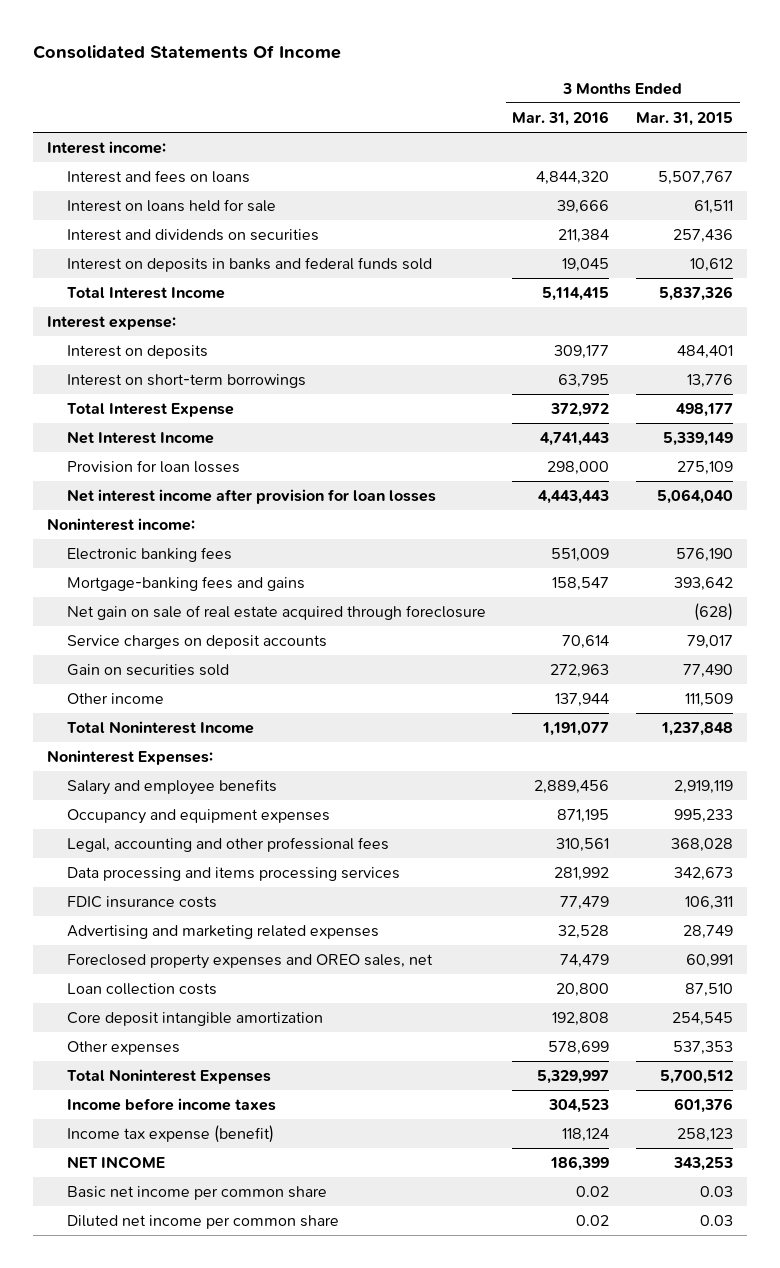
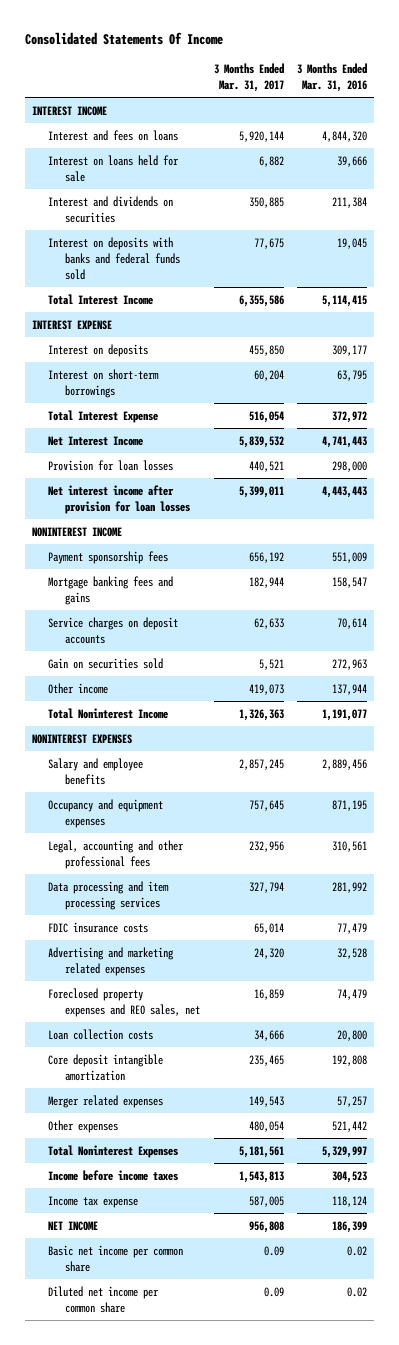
- | 3 Months Ended Mar. 31, 2016 | 3 Months Ended Mar. 31, 2015
+ | 3 Months Ended Mar. 31, 2017 | 3 Months Ended Mar. 31, 2016
- Interest income:
+ INTEREST INCOME
- Interest on deposits in banks and federal funds sold | 19,045 | 10,612
+ Interest on deposits with banks and federal funds sold | 77,675 | 19,045
- Interest expense:
+ INTEREST EXPENSE
- Noninterest income:
- Electronic banking fees | 551,009 | 576,190
- Mortgage-banking fees and gains | 158,547 | 393,642
- Net gain on sale of real estate acquired through foreclosure | | (628)
+ NONINTEREST INCOME
+ Payment sponsorship fees | 656,192 | 551,009
+ Mortgage banking fees and gains | 182,944 | 158,547
- Noninterest Expenses:
+ NONINTEREST EXPENSES
- Data processing and items processing services | 281,992 | 342,673
+ Data processing and item processing services | 327,794 | 281,992
- Foreclosed property expenses and OREO sales, net | 74,479 | 60,991
+ Foreclosed property expenses and REO sales, net | 16,859 | 74,479
- Other expenses | 578,699 | 537,353
+ Merger related expenses | 149,543 | 57,257
+ Other expenses | 480,054 | 521,442
- Income tax expense (benefit) | 118,124 | 258,123
+ Income tax expense | 587,005 | 118,124

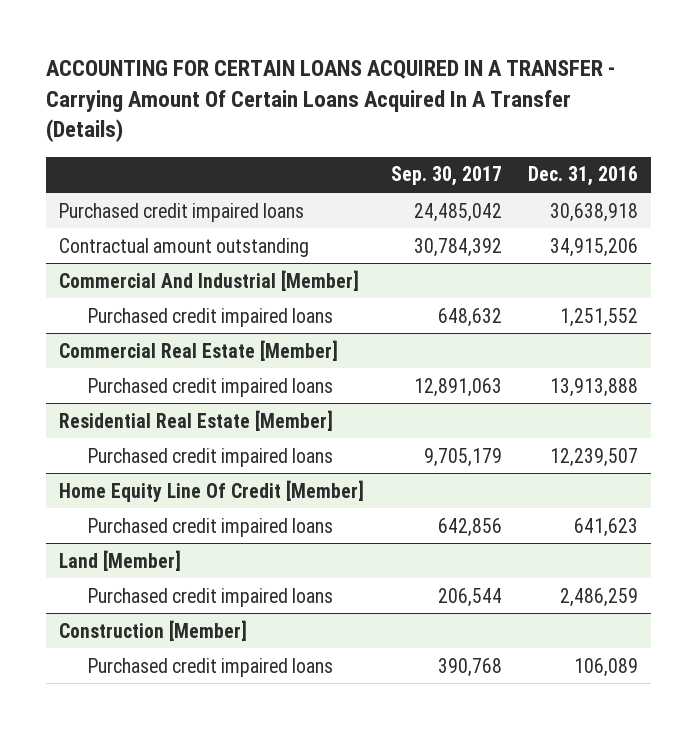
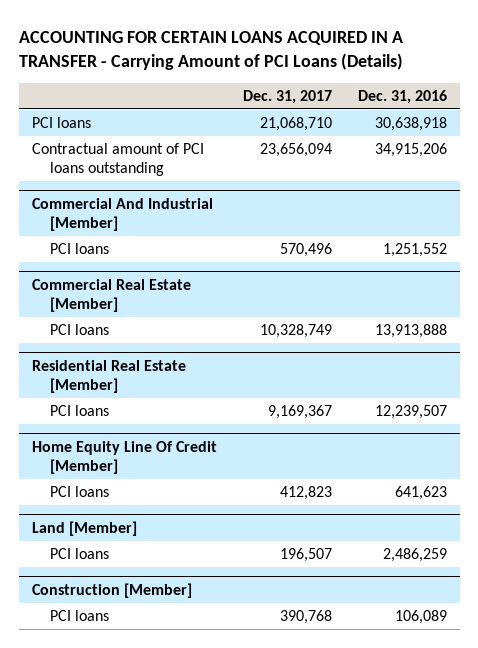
- ACCOUNTING FOR CERTAIN LOANS ACQUIRED IN A TRANSFER - Carrying Amount Of Certain Loans Acquired In A Transfer (Details)
+ ACCOUNTING FOR CERTAIN LOANS ACQUIRED IN A TRANSFER - Carrying Amount of PCI Loans (Details)
- | Sep. 30, 2017 | Dec. 31, 2016
+ | Dec. 31, 2017 | Dec. 31, 2016
- Purchased credit impaired loans | 24,485,042 | 30,638,918
- Contractual amount outstanding | 30,784,392 | 34,915,206
+ PCI loans | 21,068,710 | 30,638,918
+ Contractual amount of PCI loans outstanding | 23,656,094 | 34,915,206
@ Commercial And Industrial [Member]
- Purchased credit impaired loans | 648,632 | 1,251,552
+ PCI loans | 570,496 | 1,251,552
@ Commercial Real Estate [Member]
- Purchased credit impaired loans | 12,891,063 | 13,913,888
+ PCI loans | 10,328,749 | 13,913,888
@ Residential Real Estate [Member]
- Purchased credit impaired loans | 9,705,179 | 12,239,507
+ PCI loans | 9,169,367 | 12,239,507
@ Home Equity Line Of Credit [Member]
- Purchased credit impaired loans | 642,856 | 641,623
+ PCI loans | 412,823 | 641,623
@ Land [Member]
- Purchased credit impaired loans | 206,544 | 2,486,259
+ PCI loans | 196,507 | 2,486,259
@ Construction [Member]
- Purchased credit impaired loans | 390,768 | 106,089
+ PCI loans | 390,768 | 106,089

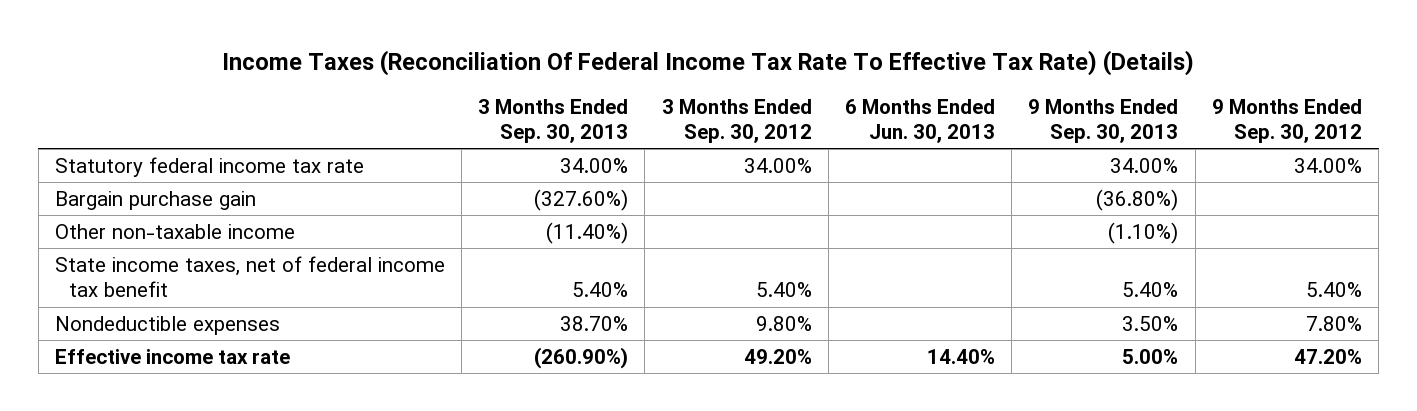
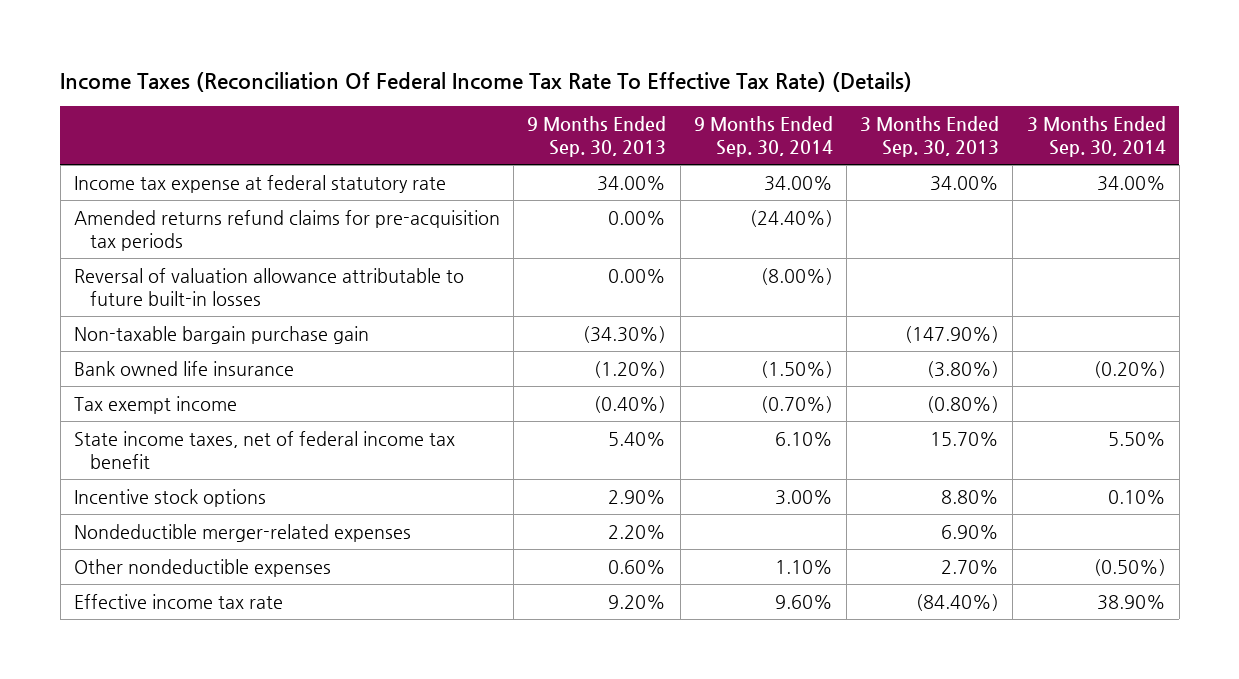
- | 3 Months Ended Sep. 30, 2013 | 3 Months Ended Sep. 30, 2012 | 6 Months Ended Jun. 30, 2013 | 9 Months Ended Sep. 30, 2013 | 9 Months Ended Sep. 30, 2012
+ | 9 Months Ended Sep. 30, 2013 | 9 Months Ended Sep. 30, 2014 | 3 Months Ended Sep. 30, 2013 | 3 Months Ended Sep. 30, 2014
- Statutory federal income tax rate | 34.00% | 34.00% | | 34.00% | 34.00%
- Bargain purchase gain | (327.60%) | | | (36.80%) |
- Other non-taxable income | (11.40%) | | | (1.10%) |
- State income taxes, net of federal income tax benefit | 5.40% | 5.40% | | 5.40% | 5.40%
- Nondeductible expenses | 38.70% | 9.80% | | 3.50% | 7.80%
- Effective income tax rate | (260.90%) | 49.20% | 14.40% | 5.00% | 47.20%
+ Income tax expense at federal statutory rate | 34.00% | 34.00% | 34.00% | 34.00%
+ Amended returns refund claims for pre-acquisition tax periods | 0.00% | (24.40%) | |
+ Reversal of valuation allowance attributable to future built-in losses | 0.00% | (8.00%) | |
+ Non-taxable bargain purchase gain | (34.30%) | | (147.90%) |
+ Bank owned life insurance | (1.20%) | (1.50%) | (3.80%) | (0.20%)
+ Tax exempt income | (0.40%) | (0.70%) | (0.80%) |
+ State income taxes, net of federal income tax benefit | 5.40% | 6.10% | 15.70% | 5.50%
+ Incentive stock options | 2.90% | 3.00% | 8.80% | 0.10%
+ Nondeductible merger-related expenses | 2.20% | | 6.90% |
+ Other nondeductible expenses | 0.60% | 1.10% | 2.70% | (0.50%)
+ Effective income tax rate | 9.20% | 9.60% | (84.40%) | 38.90%

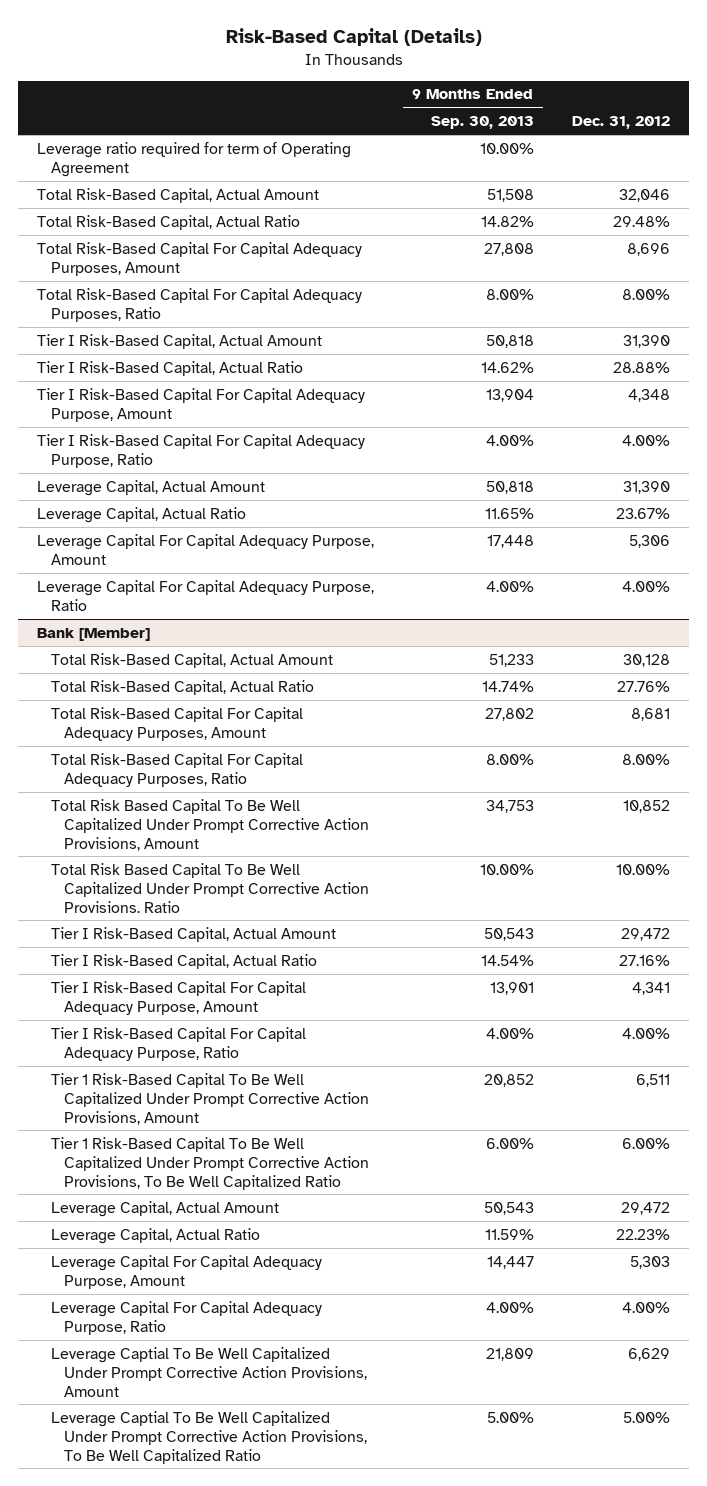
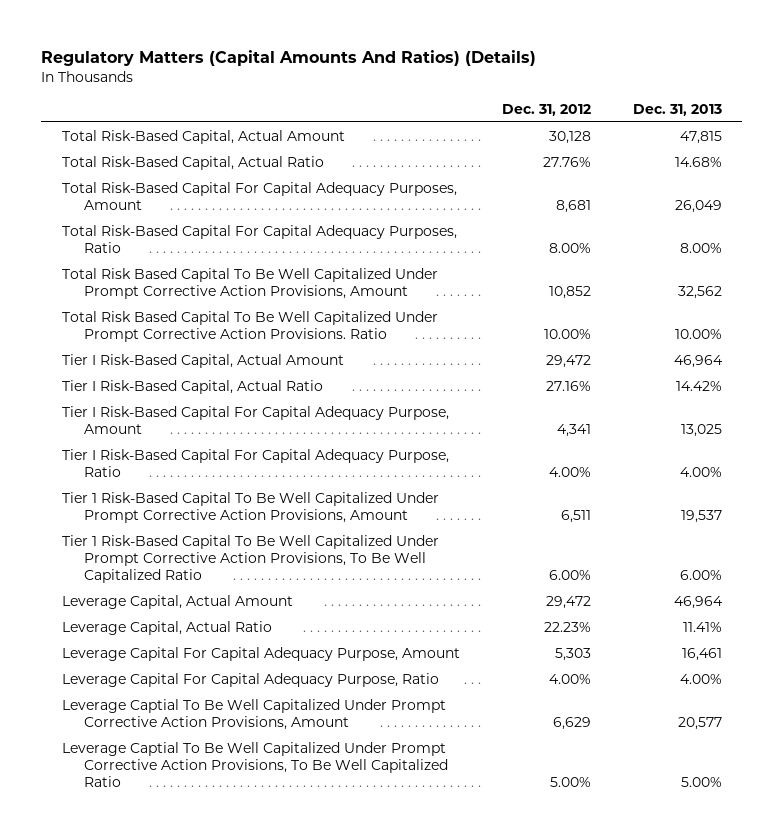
- Risk-Based Capital (Details)
+ Regulatory Matters (Capital Amounts And Ratios) (Details)
- | 9 Months Ended Sep. 30, 2013 | Dec. 31, 2012
+ | Dec. 31, 2012 | Dec. 31, 2013
- Leverage ratio required for term of Operating Agreement | 10.00% |
- Total Risk-Based Capital, Actual Amount | 51,508 | 32,046
- Total Risk-Based Capital, Actual Ratio | 14.82% | 29.48%
- Total Risk-Based Capital For Capital Adequacy Purposes, Amount | 27,808 | 8,696
- Total Risk-Based Capital For Capital Adequacy Purposes, Ratio | 8.00% | 8.00%
- Tier I Risk-Based Capital, Actual Amount | 50,818 | 31,390
- Tier I Risk-Based Capital, Actual Ratio | 14.62% | 28.88%
- Tier I Risk-Based Capital For Capital Adequacy Purpose, Amount | 13,904 | 4,348
- Tier I Risk-Based Capital For Capital Adequacy Purpose, Ratio | 4.00% | 4.00%
- Leverage Capital, Actual Amount | 50,818 | 31,390
- Leverage Capital, Actual Ratio | 11.65% | 23.67%
- Leverage Capital For Capital Adequacy Purpose, Amount | 17,448 | 5,306
- Leverage Capital For Capital Adequacy Purpose, Ratio | 4.00% | 4.00%
- Bank [Member]

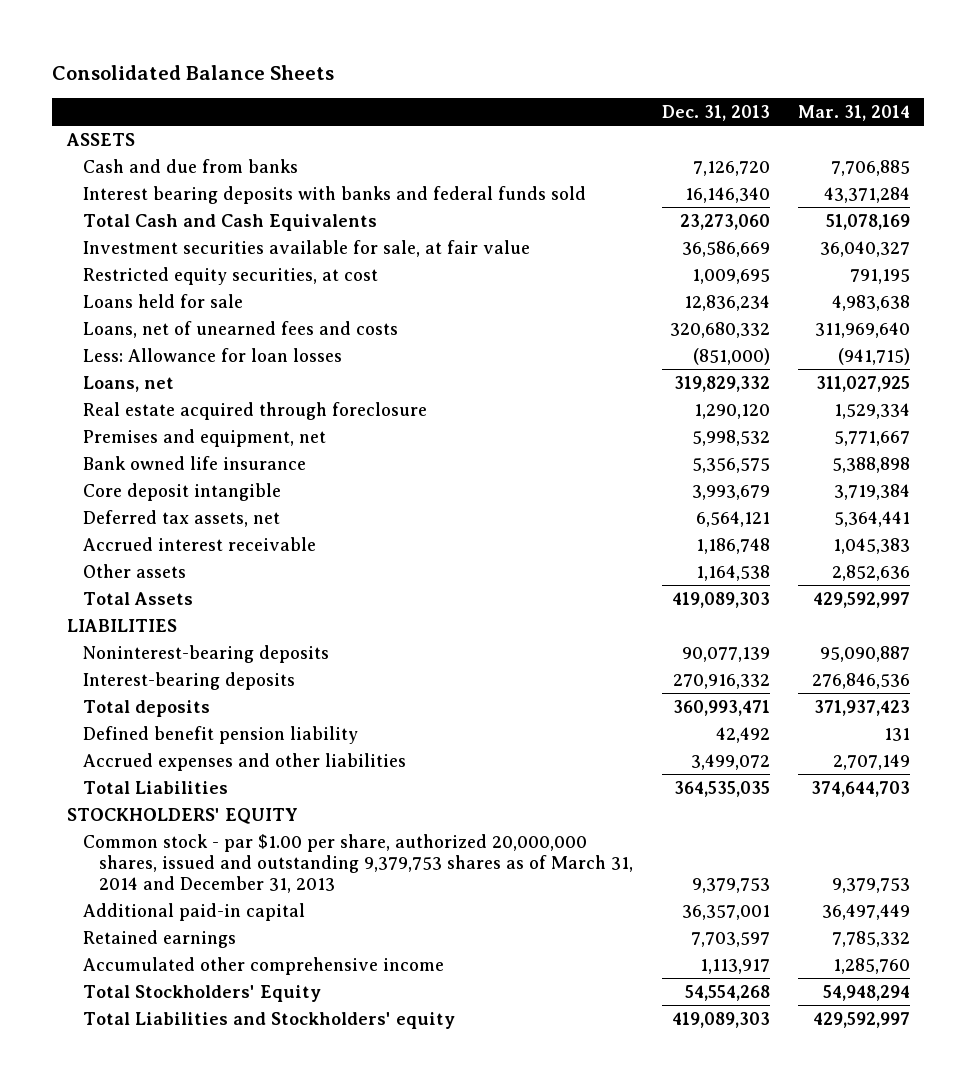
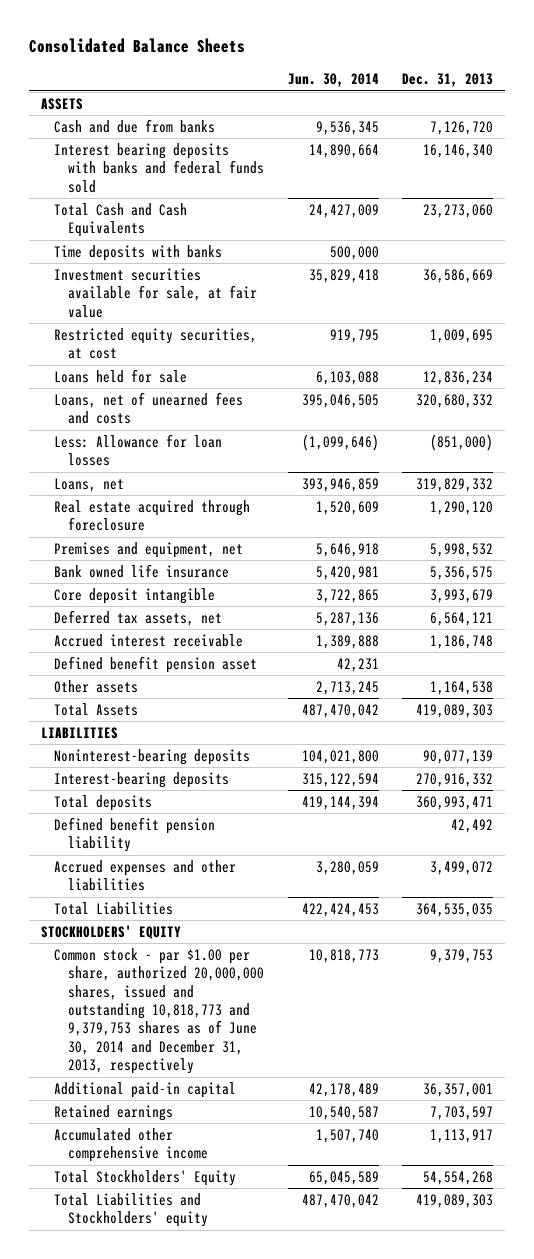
- | Dec. 31, 2013 | Mar. 31, 2014
+ | Jun. 30, 2014 | Dec. 31, 2013
+ Time deposits with banks | 500,000 |
+ Defined benefit pension asset | 42,231 |
- Common stock - par $1.00 per share, authorized 20,000,000 shares, issued and outstanding 9,379,753 shares as of March 31, 2014 and December 31, 2013 | 9,379,753 | 9,379,753
+ Common stock - par $1.00 per share, authorized 20,000,000 shares, issued and outstanding 10,818,773 and 9,379,753 shares as of June 30, 2014 and December 31, 2013, respectively | 10,818,773 | 9,379,753

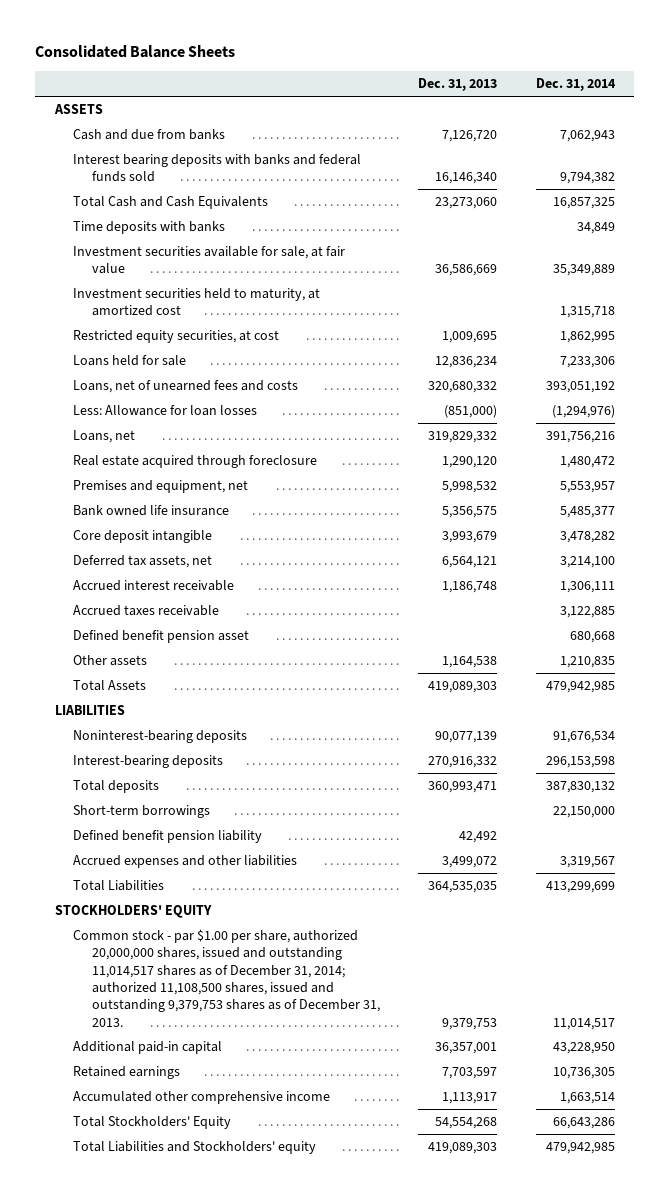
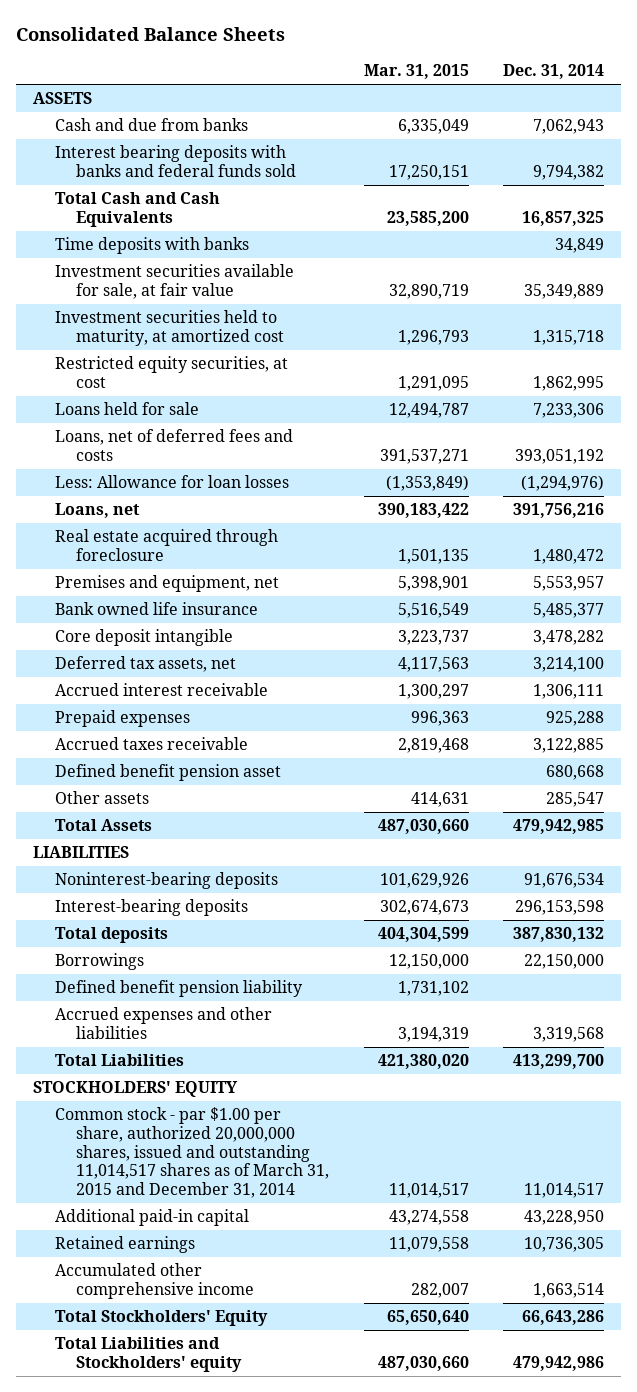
- | Dec. 31, 2013 | Dec. 31, 2014
+ | Mar. 31, 2015 | Dec. 31, 2014
- Loans, net of unearned fees and costs | 320,680,332 | 393,051,192
+ Loans, net of deferred fees and costs | 391,537,271 | 393,051,192
+ Prepaid expenses | 996,363 | 925,288
- Other assets | 1,164,538 | 1,210,835
+ Other assets | 414,631 | 285,547
- Short-term borrowings | | 22,150,000
+ Borrowings | 12,150,000 | 22,150,000
- Accrued expenses and other liabilities | 3,499,072 | 3,319,567
- Total Liabilities | 364,535,035 | 413,299,699
+ Accrued expenses and other liabilities | 3,194,319 | 3,319,568
+ Total Liabilities | 421,380,020 | 413,299,700
- Common stock - par $1.00 per share, authorized 20,000,000 shares, issued and outstanding 11,014,517 shares as of December 31, 2014; authorized 11,108,500 shares, issued and outstanding 9,379,753 shares as of December 31, 2013. | 9,379,753 | 11,014,517
+ Common stock - par $1.00 per share, authorized 20,000,000 shares, issued and outstanding 11,014,517 shares as of March 31, 2015 and December 31, 2014 | 11,014,517 | 11,014,517
- Total Liabilities and Stockholders' equity | 419,089,303 | 479,942,985
+ Total Liabilities and Stockholders' equity | 487,030,660 | 479,942,986

